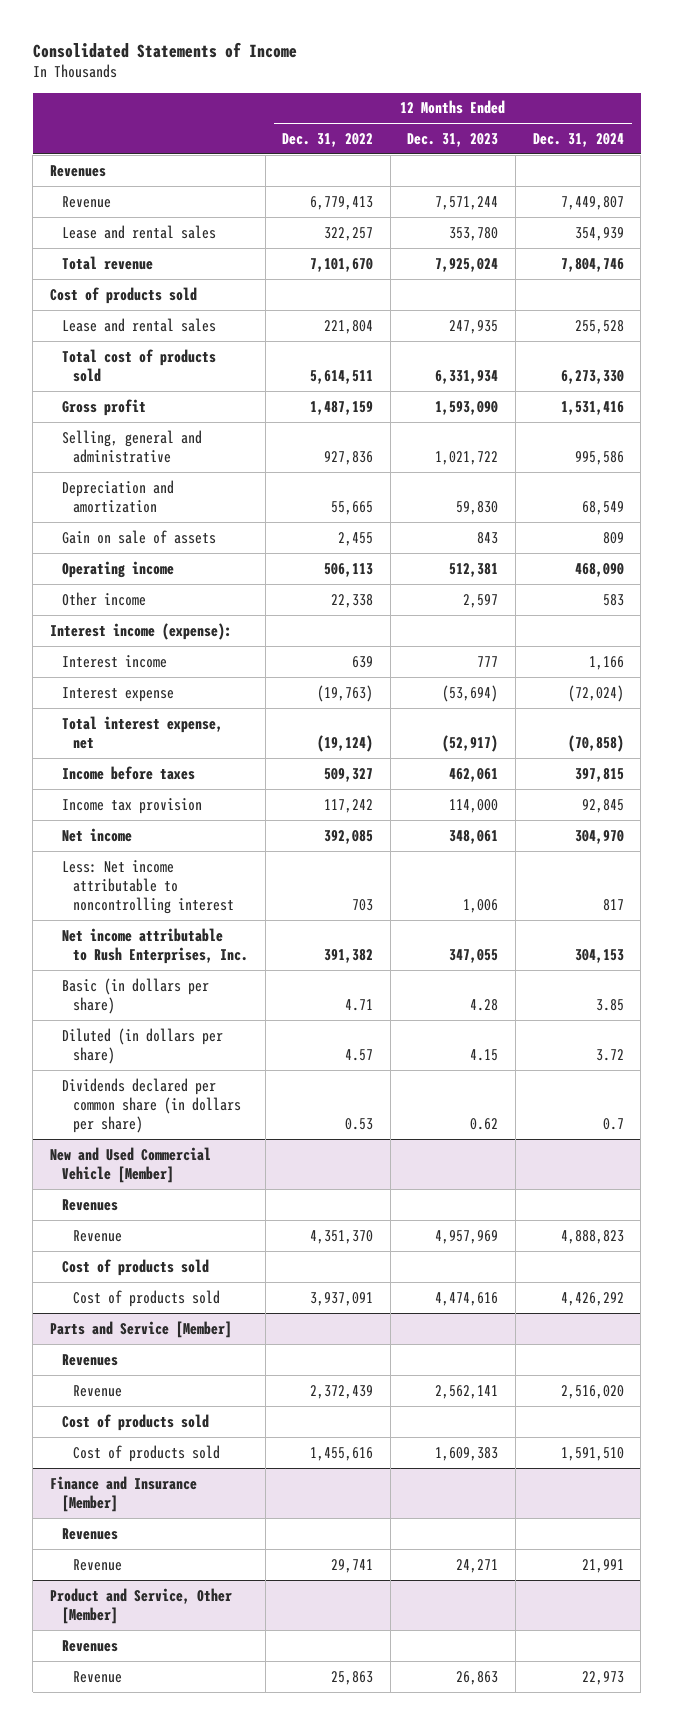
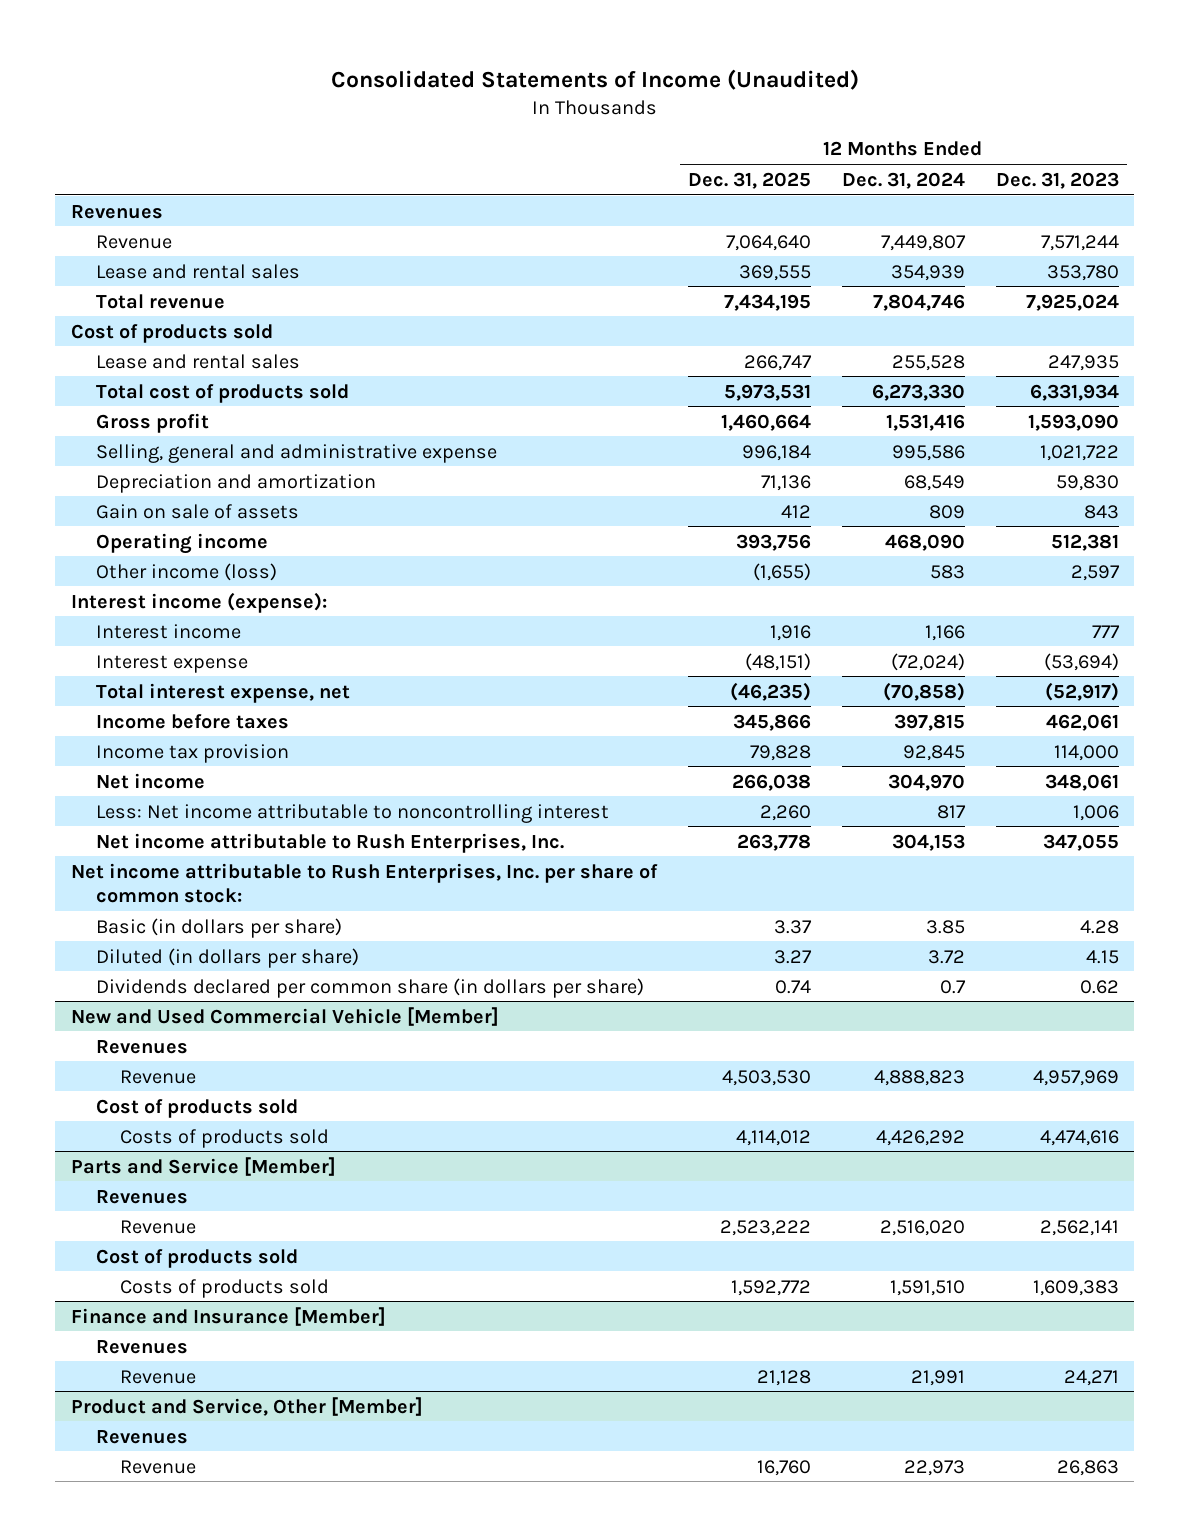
- Consolidated Statements of Income
+ Consolidated Statements of Income (Unaudited)
- | 12 Months Ended Dec. 31, 2022 | 12 Months Ended Dec. 31, 2023 | 12 Months Ended Dec. 31, 2024
+ | 12 Months Ended Dec. 31, 2025 | 12 Months Ended Dec. 31, 2024 | 12 Months Ended Dec. 31, 2023
- Selling, general and administrative | 927,836 | 1,021,722 | 995,586
+ Selling, general and administrative expense | 996,184 | 995,586 | 1,021,722
- Other income | 22,338 | 2,597 | 583
+ Other income (loss) | (1,655) | 583 | 2,597
+ Net income attributable to Rush Enterprises, Inc. per share of common stock:
@ New and Used Commercial Vehicle [Member]
- Cost of products sold | 3,937,091 | 4,474,616 | 4,426,292
+ Costs of products sold | 4,114,012 | 4,426,292 | 4,474,616
@ Parts and Service [Member]
- Cost of products sold | 1,455,616 | 1,609,383 | 1,591,510
+ Costs of products sold | 1,592,772 | 1,591,510 | 1,609,383

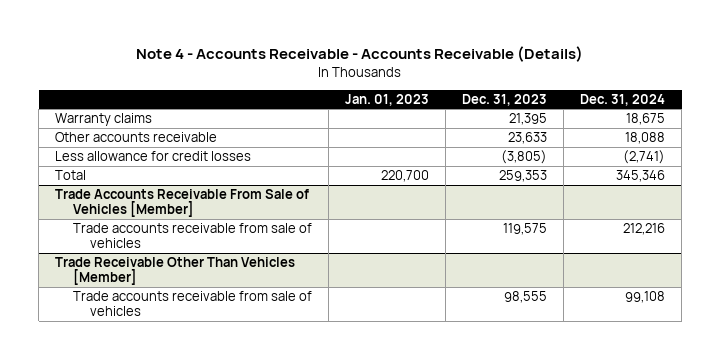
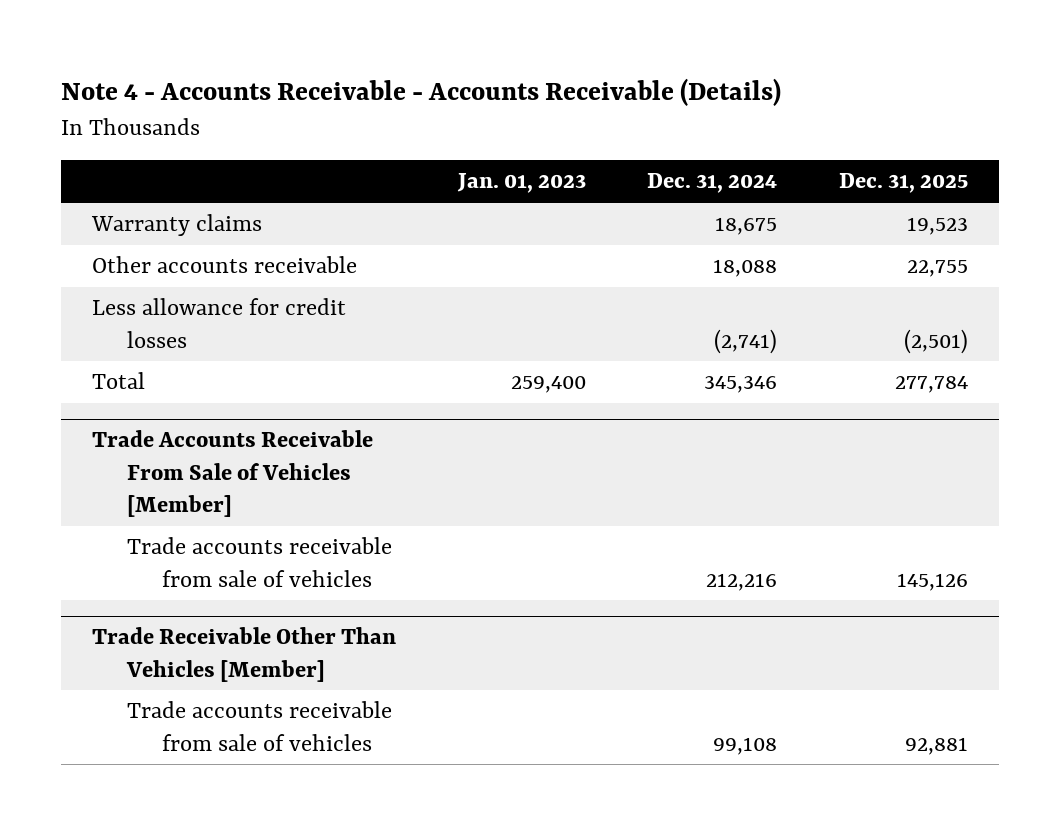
- | Jan. 01, 2023 | Dec. 31, 2023 | Dec. 31, 2024
+ | Jan. 01, 2023 | Dec. 31, 2024 | Dec. 31, 2025
- Total | 220,700 | 259,353 | 345,346
+ Total | 259,400 | 345,346 | 277,784

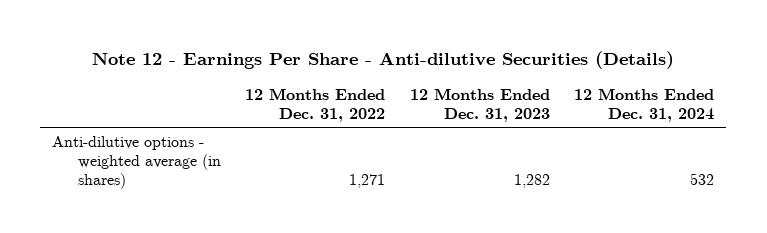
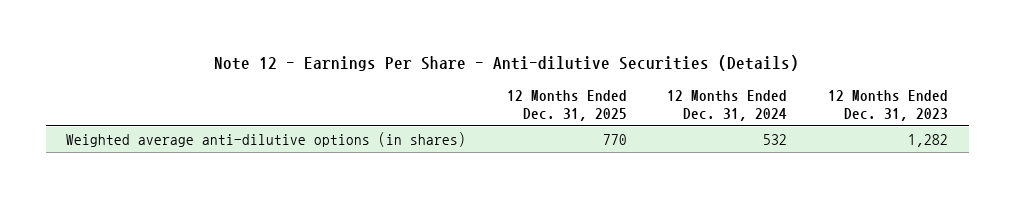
- | 12 Months Ended Dec. 31, 2022 | 12 Months Ended Dec. 31, 2023 | 12 Months Ended Dec. 31, 2024
+ | 12 Months Ended Dec. 31, 2025 | 12 Months Ended Dec. 31, 2024 | 12 Months Ended Dec. 31, 2023
- Anti-dilutive options - weighted average (in shares) | 1,271 | 1,282 | 532
+ Weighted average anti-dilutive options (in shares) | 770 | 532 | 1,282

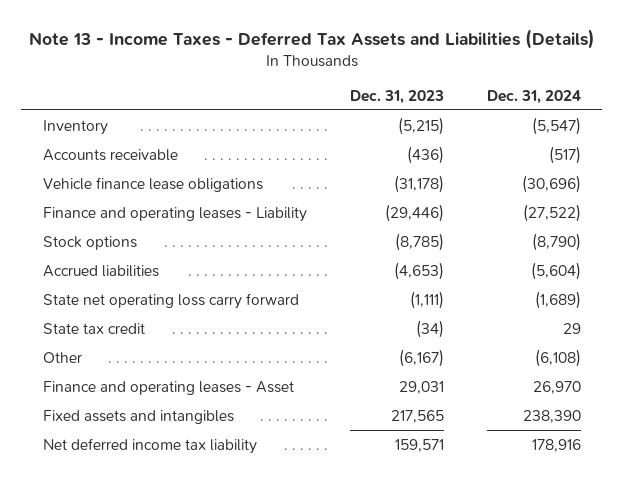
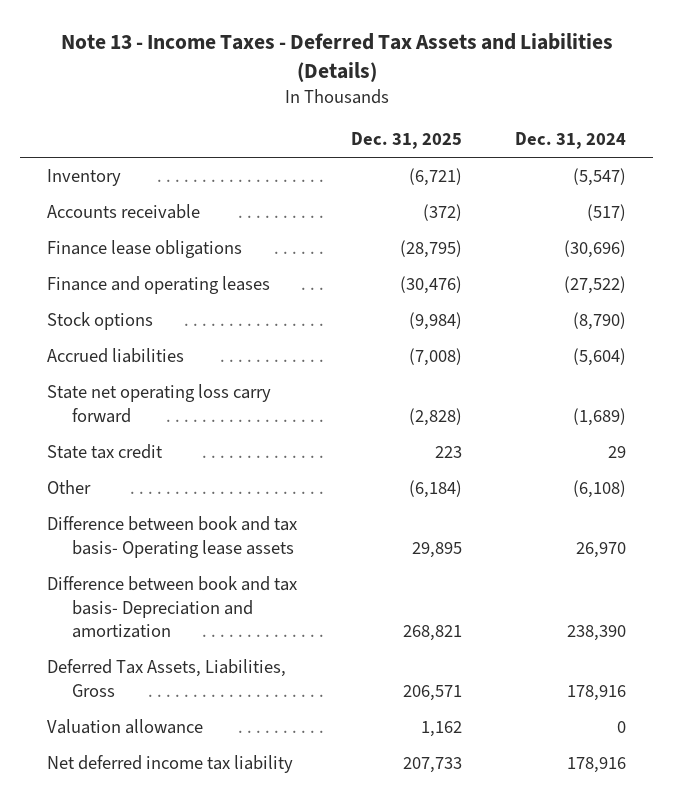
- | Dec. 31, 2023 | Dec. 31, 2024
+ | Dec. 31, 2025 | Dec. 31, 2024
- Vehicle finance lease obligations | (31,178) | (30,696)
- Finance and operating leases - Liability | (29,446) | (27,522)
+ Finance lease obligations | (28,795) | (30,696)
+ Finance and operating leases | (30,476) | (27,522)
- Finance and operating leases - Asset | 29,031 | 26,970
- Fixed assets and intangibles | 217,565 | 238,390
+ Difference between book and tax basis- Operating lease assets | 29,895 | 26,970
+ Difference between book and tax basis- Depreciation and amortization | 268,821 | 238,390
+ Deferred Tax Assets, Liabilities, Gross | 206,571 | 178,916
+ Valuation allowance | 1,162 | 0

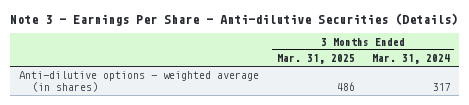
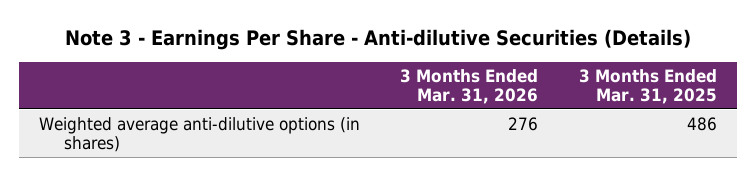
- | 3 Months Ended Mar. 31, 2025 | 3 Months Ended Mar. 31, 2024
+ | 3 Months Ended Mar. 31, 2026 | 3 Months Ended Mar. 31, 2025
- Anti-dilutive options - weighted average (in shares) | 486 | 317
+ Weighted average anti-dilutive options (in shares) | 276 | 486

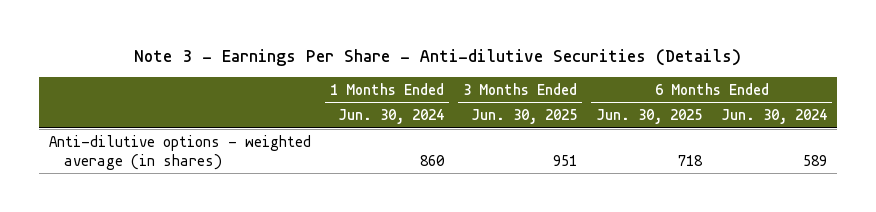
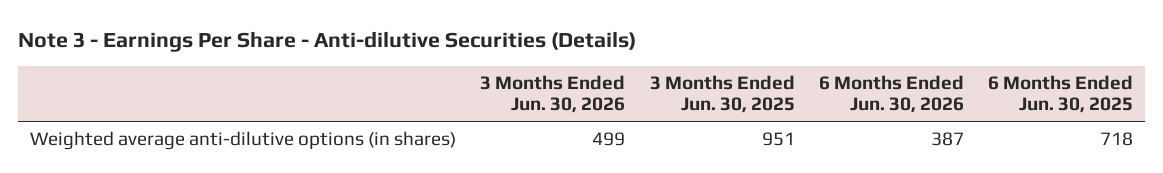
- | 1 Months Ended Jun. 30, 2024 | 3 Months Ended Jun. 30, 2025 | 6 Months Ended Jun. 30, 2025 | 6 Months Ended Jun. 30, 2024
+ | 3 Months Ended Jun. 30, 2026 | 3 Months Ended Jun. 30, 2025 | 6 Months Ended Jun. 30, 2026 | 6 Months Ended Jun. 30, 2025
- Anti-dilutive options - weighted average (in shares) | 860 | 951 | 718 | 589
+ Weighted average anti-dilutive options (in shares) | 499 | 951 | 387 | 718

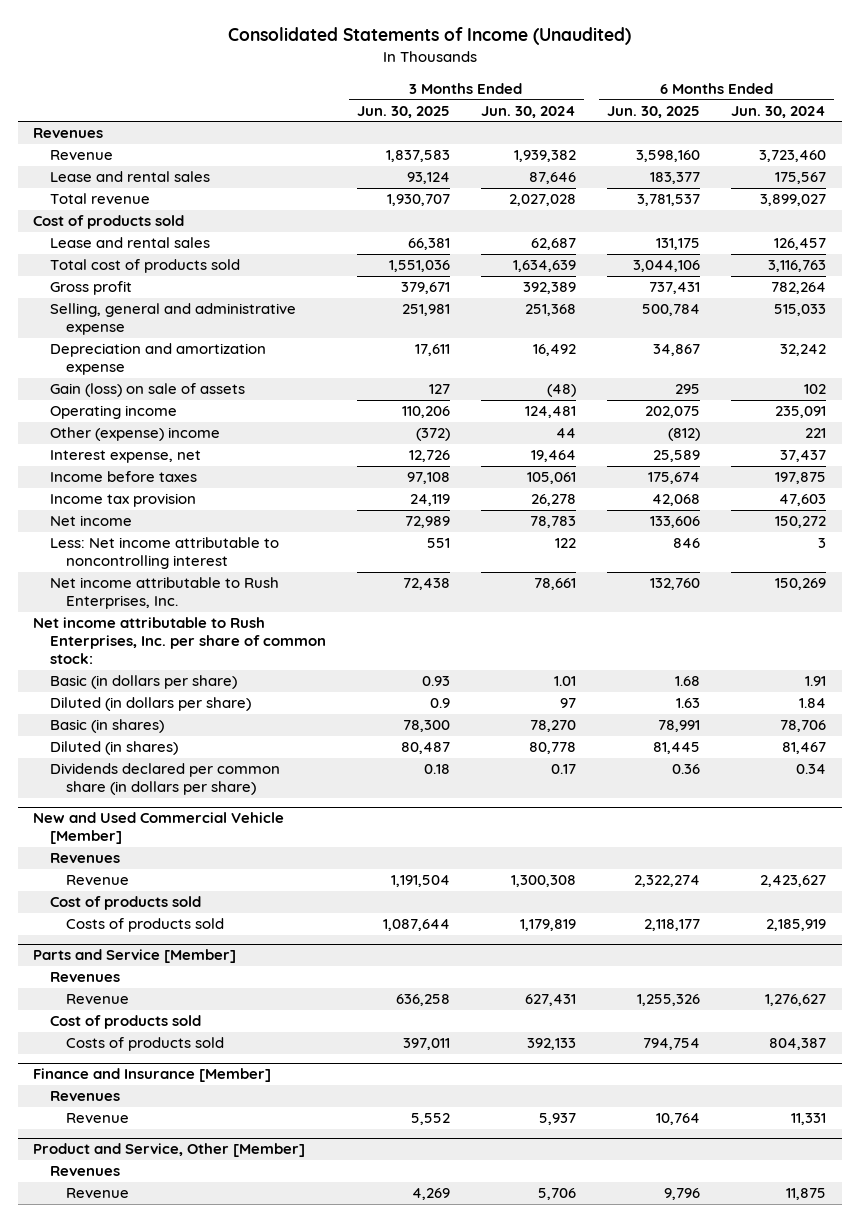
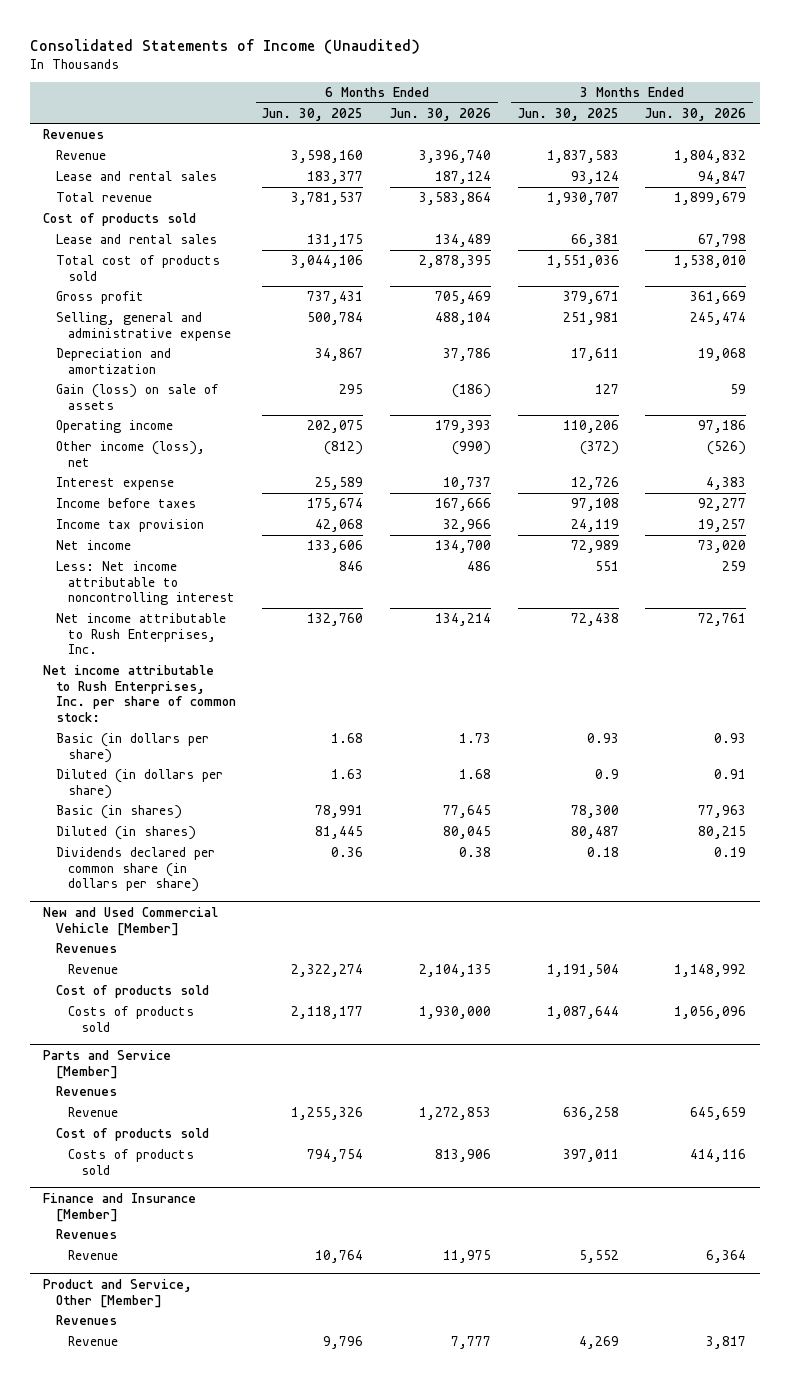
- | 3 Months Ended Jun. 30, 2025 | 3 Months Ended Jun. 30, 2024 | 6 Months Ended Jun. 30, 2025 | 6 Months Ended Jun. 30, 2024
+ | 6 Months Ended Jun. 30, 2025 | 6 Months Ended Jun. 30, 2026 | 3 Months Ended Jun. 30, 2025 | 3 Months Ended Jun. 30, 2026
- Depreciation and amortization expense | 17,611 | 16,492 | 34,867 | 32,242
+ Depreciation and amortization | 34,867 | 37,786 | 17,611 | 19,068
- Other (expense) income | (372) | 44 | (812) | 221
- Interest expense, net | 12,726 | 19,464 | 25,589 | 37,437
+ Other income (loss), net | (812) | (990) | (372) | (526)
+ Interest expense | 25,589 | 10,737 | 12,726 | 4,383

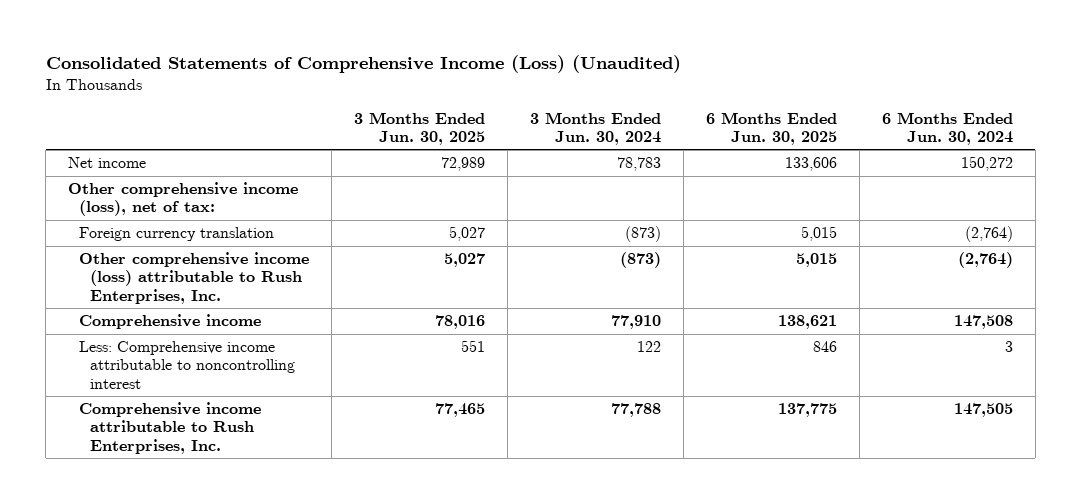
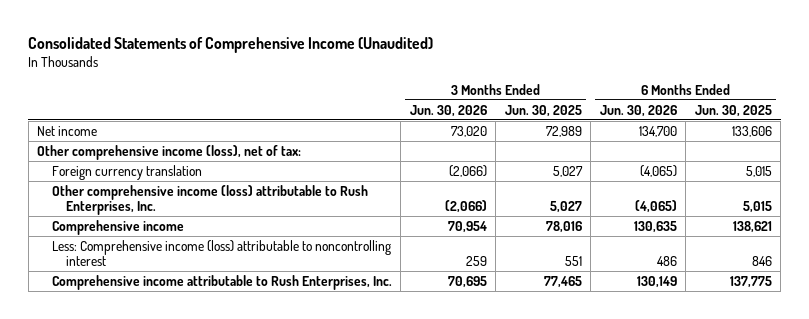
- Consolidated Statements of Comprehensive Income (Loss) (Unaudited)
+ Consolidated Statements of Comprehensive Income (Unaudited)
- | 3 Months Ended Jun. 30, 2025 | 3 Months Ended Jun. 30, 2024 | 6 Months Ended Jun. 30, 2025 | 6 Months Ended Jun. 30, 2024
+ | 3 Months Ended Jun. 30, 2026 | 3 Months Ended Jun. 30, 2025 | 6 Months Ended Jun. 30, 2026 | 6 Months Ended Jun. 30, 2025
- Less: Comprehensive income attributable to noncontrolling interest | 551 | 122 | 846 | 3
+ Less: Comprehensive income (loss) attributable to noncontrolling interest | 259 | 551 | 486 | 846

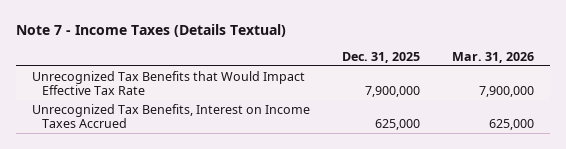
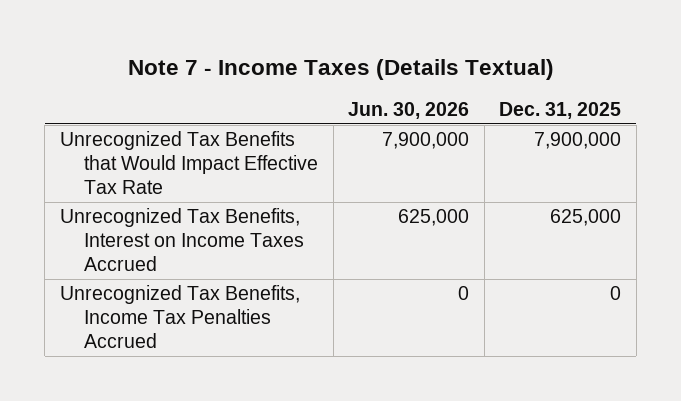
- | Dec. 31, 2025 | Mar. 31, 2026
+ | Jun. 30, 2026 | Dec. 31, 2025
+ Unrecognized Tax Benefits, Income Tax Penalties Accrued | 0 | 0

